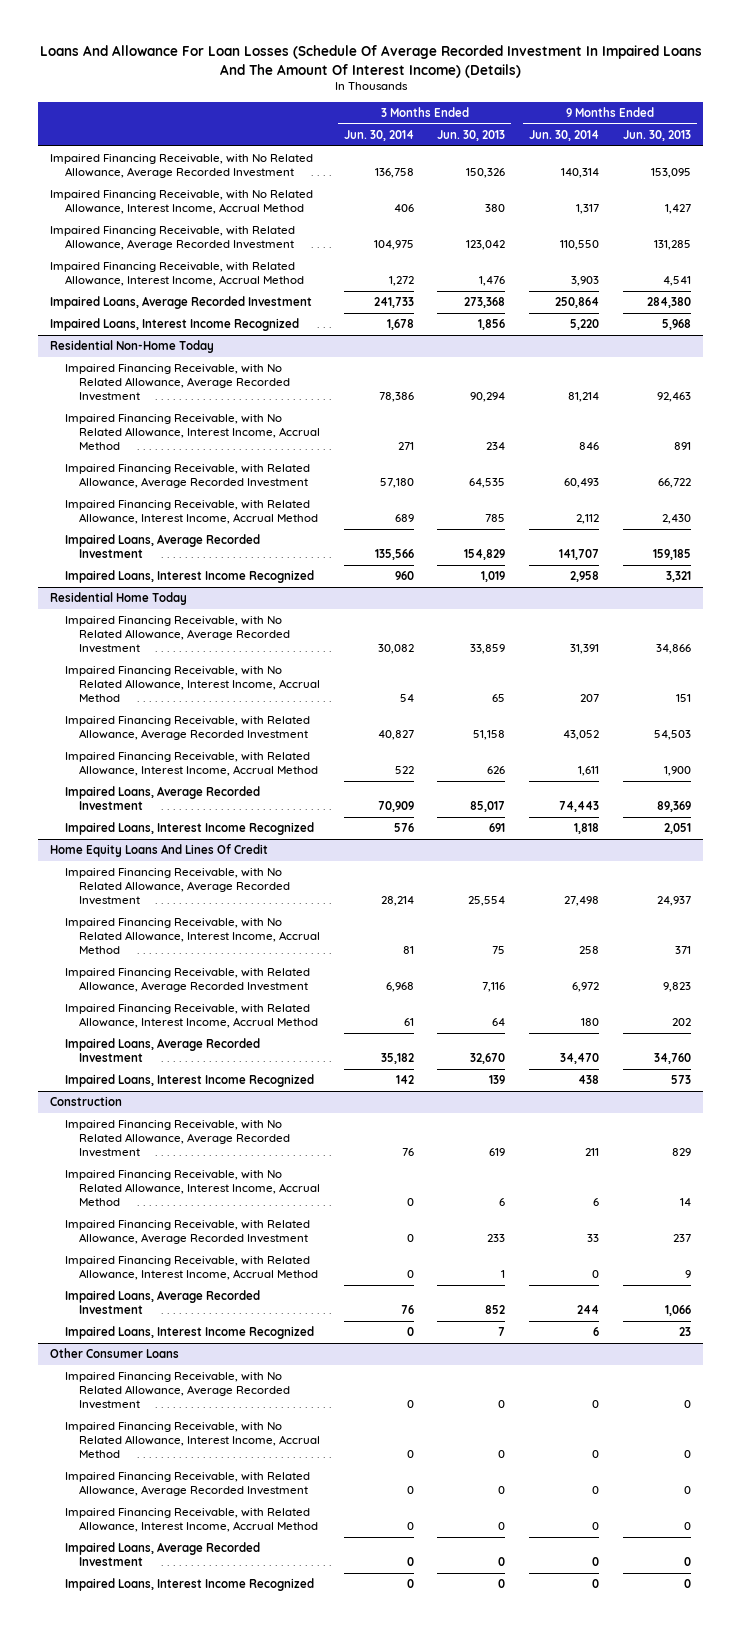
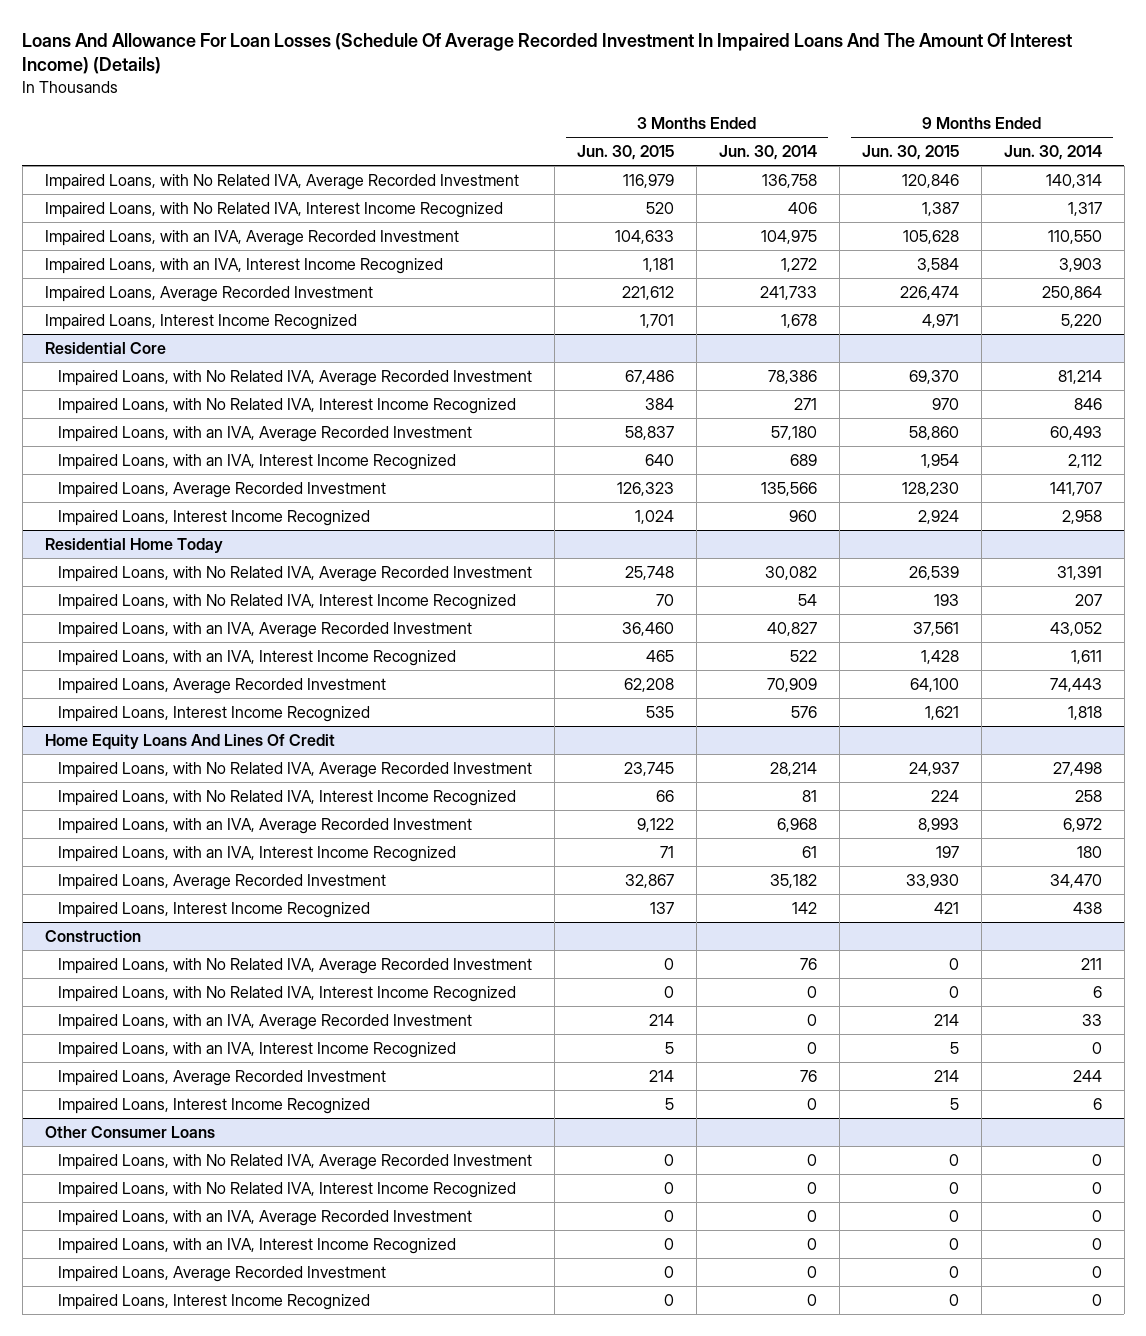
- | 3 Months Ended Jun. 30, 2014 | 3 Months Ended Jun. 30, 2013 | 9 Months Ended Jun. 30, 2014 | 9 Months Ended Jun. 30, 2013
+ | 3 Months Ended Jun. 30, 2015 | 3 Months Ended Jun. 30, 2014 | 9 Months Ended Jun. 30, 2015 | 9 Months Ended Jun. 30, 2014
- Impaired Financing Receivable, with No Related Allowance, Average Recorded Investment | 136,758 | 150,326 | 140,314 | 153,095
- Impaired Financing Receivable, with No Related Allowance, Interest Income, Accrual Method | 406 | 380 | 1,317 | 1,427
- Impaired Financing Receivable, with Related Allowance, Average Recorded Investment | 104,975 | 123,042 | 110,550 | 131,285
- Impaired Financing Receivable, with Related Allowance, Interest Income, Accrual Method | 1,272 | 1,476 | 3,903 | 4,541
+ Impaired Loans, with No Related IVA, Average Recorded Investment | 116,979 | 136,758 | 120,846 | 140,314
+ Impaired Loans, with No Related IVA, Interest Income Recognized | 520 | 406 | 1,387 | 1,317
+ Impaired Loans, with an IVA, Average Recorded Investment | 104,633 | 104,975 | 105,628 | 110,550
+ Impaired Loans, with an IVA, Interest Income Recognized | 1,181 | 1,272 | 3,584 | 3,903
- Residential Non-Home Today
- Impaired Financing Receivable, with No Related Allowance, Average Recorded Investment | 78,386 | 90,294 | 81,214 | 92,463
- Impaired Financing Receivable, with No Related Allowance, Interest Income, Accrual Method | 271 | 234 | 846 | 891
- Impaired Financing Receivable, with Related Allowance, Average Recorded Investment | 57,180 | 64,535 | 60,493 | 66,722
- Impaired Financing Receivable, with Related Allowance, Interest Income, Accrual Method | 689 | 785 | 2,112 | 2,430
+ Residential Core
+ Impaired Loans, with No Related IVA, Average Recorded Investment | 67,486 | 78,386 | 69,370 | 81,214
+ Impaired Loans, with No Related IVA, Interest Income Recognized | 384 | 271 | 970 | 846
+ Impaired Loans, with an IVA, Average Recorded Investment | 58,837 | 57,180 | 58,860 | 60,493
+ Impaired Loans, with an IVA, Interest Income Recognized | 640 | 689 | 1,954 | 2,112
@ Residential Home Today
- Impaired Financing Receivable, with No Related Allowance, Average Recorded Investment | 30,082 | 33,859 | 31,391 | 34,866
- Impaired Financing Receivable, with No Related Allowance, Interest Income, Accrual Method | 54 | 65 | 207 | 151
- Impaired Financing Receivable, with Related Allowance, Average Recorded Investment | 40,827 | 51,158 | 43,052 | 54,503
- Impaired Financing Receivable, with Related Allowance, Interest Income, Accrual Method | 522 | 626 | 1,611 | 1,900
+ Impaired Loans, with No Related IVA, Average Recorded Investment | 25,748 | 30,082 | 26,539 | 31,391
+ Impaired Loans, with No Related IVA, Interest Income Recognized | 70 | 54 | 193 | 207
+ Impaired Loans, with an IVA, Average Recorded Investment | 36,460 | 40,827 | 37,561 | 43,052
+ Impaired Loans, with an IVA, Interest Income Recognized | 465 | 522 | 1,428 | 1,611
@ Home Equity Loans And Lines Of Credit
- Impaired Financing Receivable, with No Related Allowance, Average Recorded Investment | 28,214 | 25,554 | 27,498 | 24,937
- Impaired Financing Receivable, with No Related Allowance, Interest Income, Accrual Method | 81 | 75 | 258 | 371
- Impaired Financing Receivable, with Related Allowance, Average Recorded Investment | 6,968 | 7,116 | 6,972 | 9,823
- Impaired Financing Receivable, with Related Allowance, Interest Income, Accrual Method | 61 | 64 | 180 | 202
+ Impaired Loans, with No Related IVA, Average Recorded Investment | 23,745 | 28,214 | 24,937 | 27,498
+ Impaired Loans, with No Related IVA, Interest Income Recognized | 66 | 81 | 224 | 258
+ Impaired Loans, with an IVA, Average Recorded Investment | 9,122 | 6,968 | 8,993 | 6,972
+ Impaired Loans, with an IVA, Interest Income Recognized | 71 | 61 | 197 | 180
@ Construction
- Impaired Financing Receivable, with No Related Allowance, Average Recorded Investment | 76 | 619 | 211 | 829
- Impaired Financing Receivable, with No Related Allowance, Interest Income, Accrual Method | 0 | 6 | 6 | 14
- Impaired Financing Receivable, with Related Allowance, Average Recorded Investment | 0 | 233 | 33 | 237
- Impaired Financing Receivable, with Related Allowance, Interest Income, Accrual Method | 0 | 1 | 0 | 9
+ Impaired Loans, with No Related IVA, Average Recorded Investment | 0 | 76 | 0 | 211
+ Impaired Loans, with No Related IVA, Interest Income Recognized | 0 | 0 | 0 | 6
+ Impaired Loans, with an IVA, Average Recorded Investment | 214 | 0 | 214 | 33
+ Impaired Loans, with an IVA, Interest Income Recognized | 5 | 0 | 5 | 0
@ Other Consumer Loans
- Impaired Financing Receivable, with No Related Allowance, Average Recorded Investment | 0 | 0 | 0 | 0
- Impaired Financing Receivable, with No Related Allowance, Interest Income, Accrual Method | 0 | 0 | 0 | 0
- Impaired Financing Receivable, with Related Allowance, Average Recorded Investment | 0 | 0 | 0 | 0
- Impaired Financing Receivable, with Related Allowance, Interest Income, Accrual Method | 0 | 0 | 0 | 0
+ Impaired Loans, with No Related IVA, Average Recorded Investment | 0 | 0 | 0 | 0
+ Impaired Loans, with No Related IVA, Interest Income Recognized | 0 | 0 | 0 | 0
+ Impaired Loans, with an IVA, Average Recorded Investment | 0 | 0 | 0 | 0
+ Impaired Loans, with an IVA, Interest Income Recognized | 0 | 0 | 0 | 0

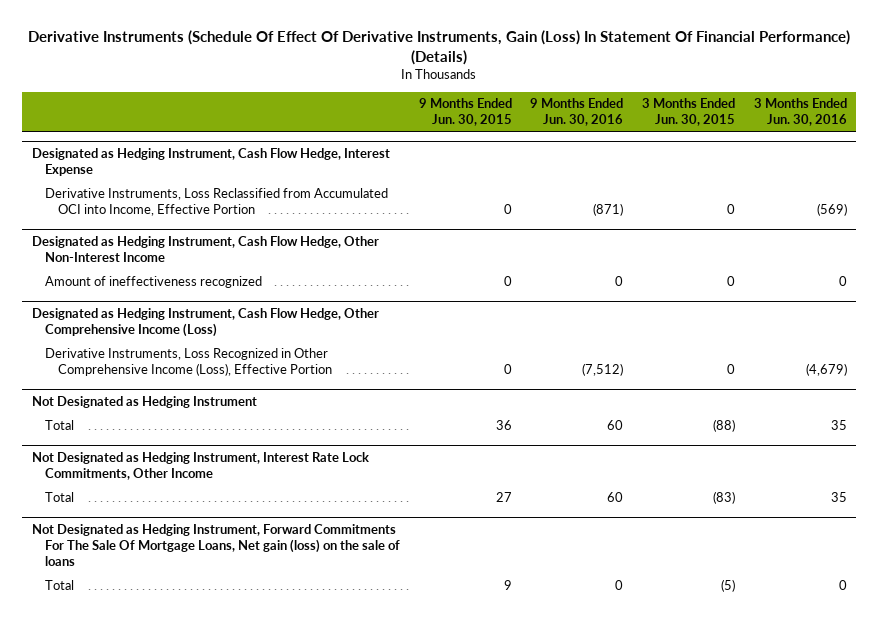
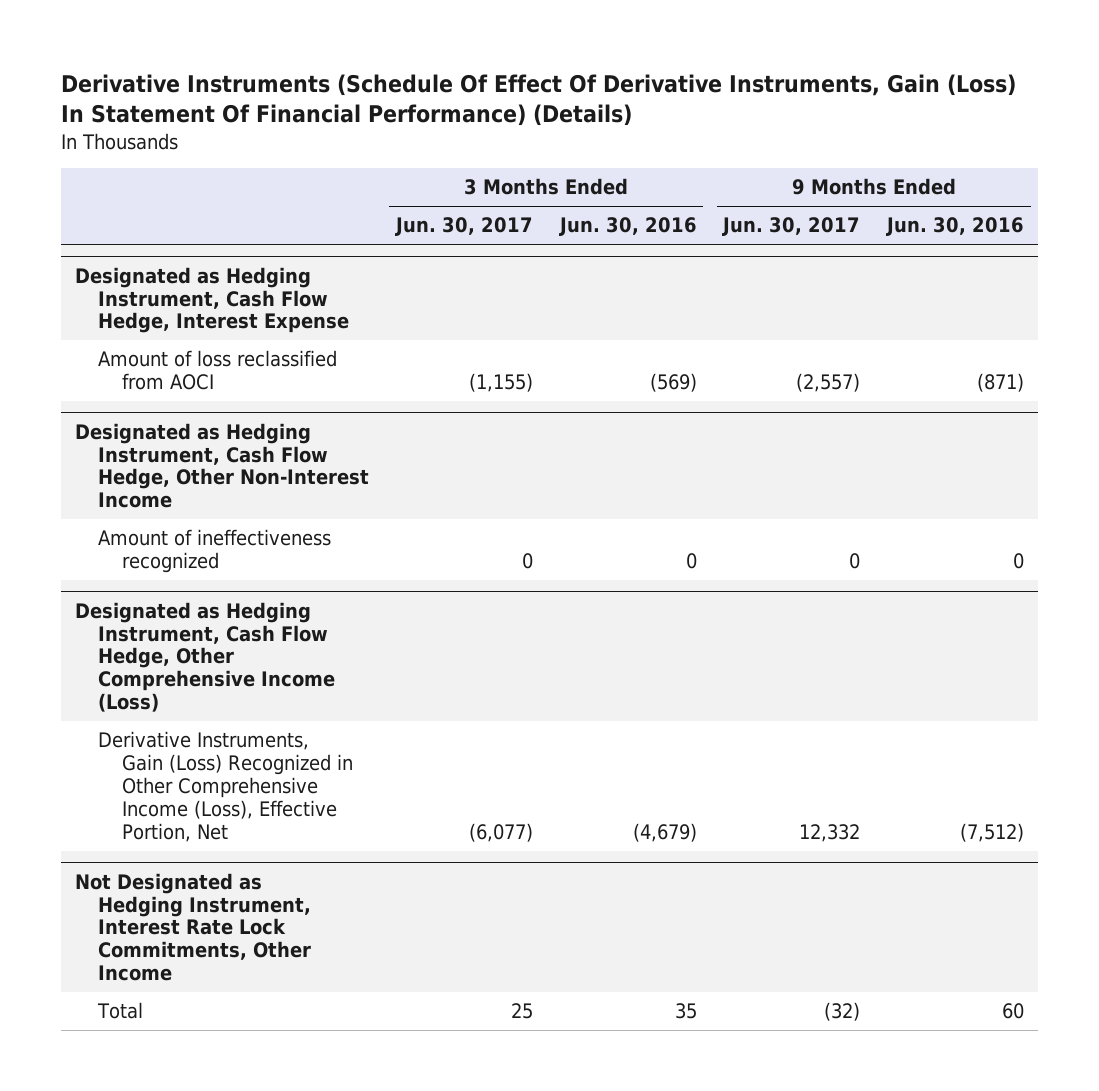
- | 9 Months Ended Jun. 30, 2015 | 9 Months Ended Jun. 30, 2016 | 3 Months Ended Jun. 30, 2015 | 3 Months Ended Jun. 30, 2016
+ | 3 Months Ended Jun. 30, 2017 | 3 Months Ended Jun. 30, 2016 | 9 Months Ended Jun. 30, 2017 | 9 Months Ended Jun. 30, 2016
@ Designated as Hedging Instrument, Cash Flow Hedge, Interest Expense
- Derivative Instruments, Loss Reclassified from Accumulated OCI into Income, Effective Portion | 0 | (871) | 0 | (569)
+ Amount of loss reclassified from AOCI | (1,155) | (569) | (2,557) | (871)
@ Designated as Hedging Instrument, Cash Flow Hedge, Other Comprehensive Income (Loss)
- Derivative Instruments, Loss Recognized in Other Comprehensive Income (Loss), Effective Portion | 0 | (7,512) | 0 | (4,679)
- Not Designated as Hedging Instrument
- Total | 36 | 60 | (88) | 35
@ Designated as Hedging Instrument, Cash Flow Hedge, Other Comprehensive Income (Loss)
+ Derivative Instruments, Gain (Loss) Recognized in Other Comprehensive Income (Loss), Effective Portion, Net | (6,077) | (4,679) | 12,332 | (7,512)
- Not Designated as Hedging Instrument, Forward Commitments For The Sale Of Mortgage Loans, Net gain (loss) on the sale of loans
- Total | 9 | 0 | (5) | 0

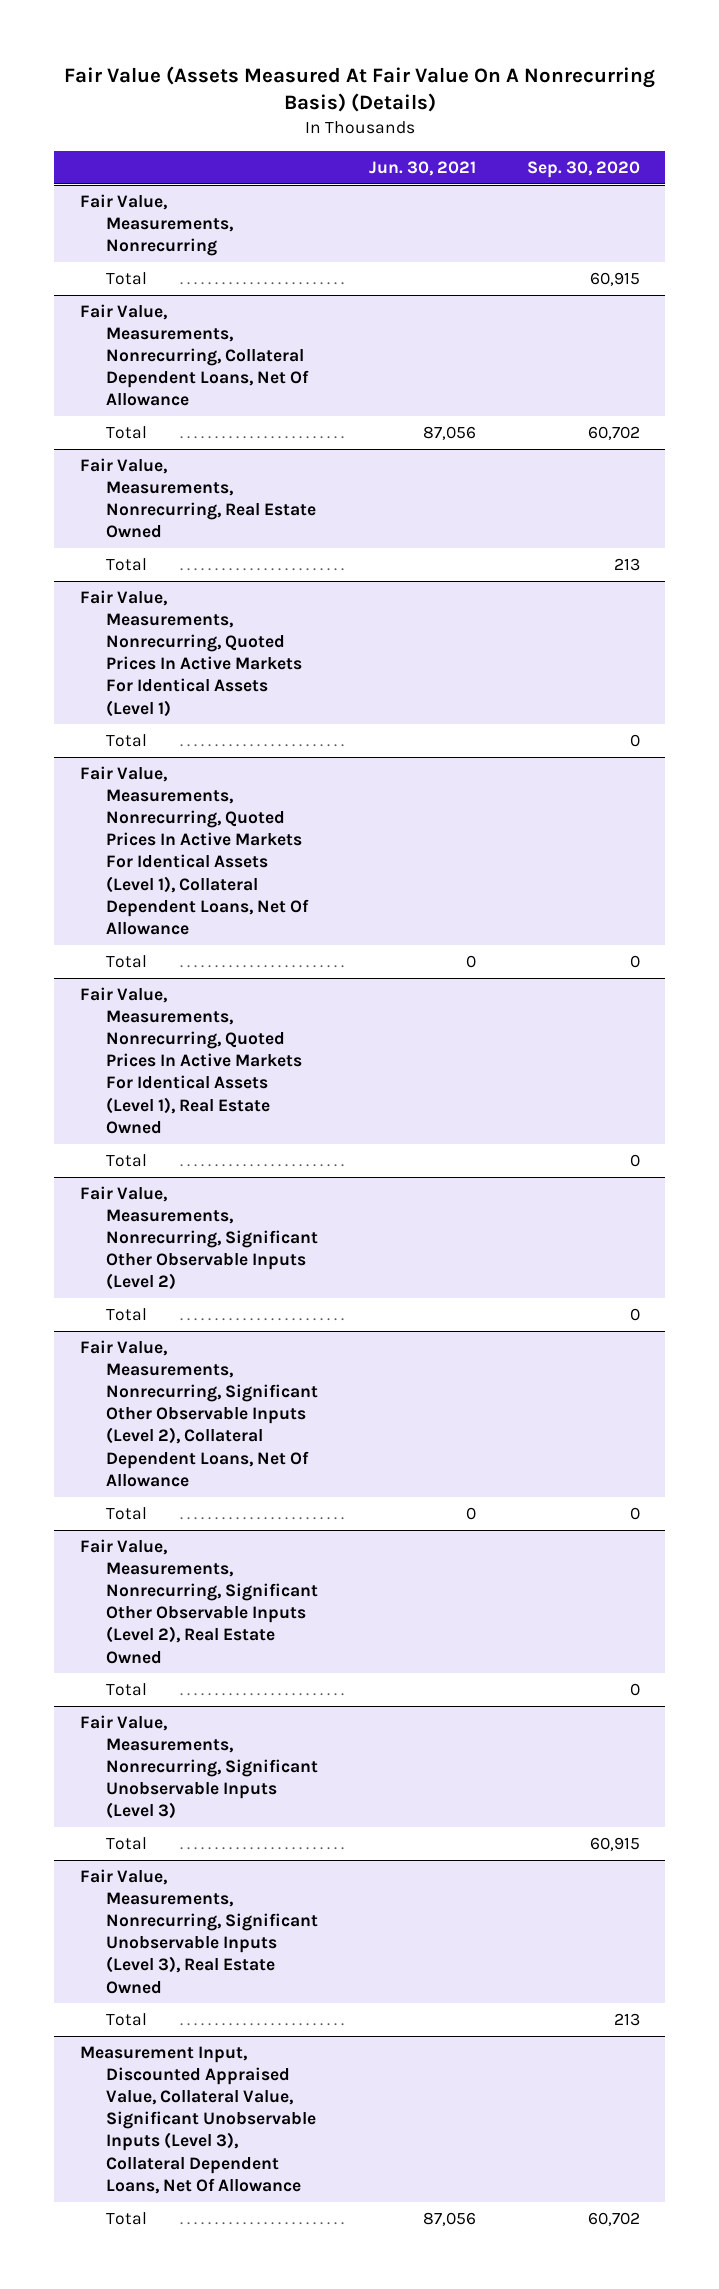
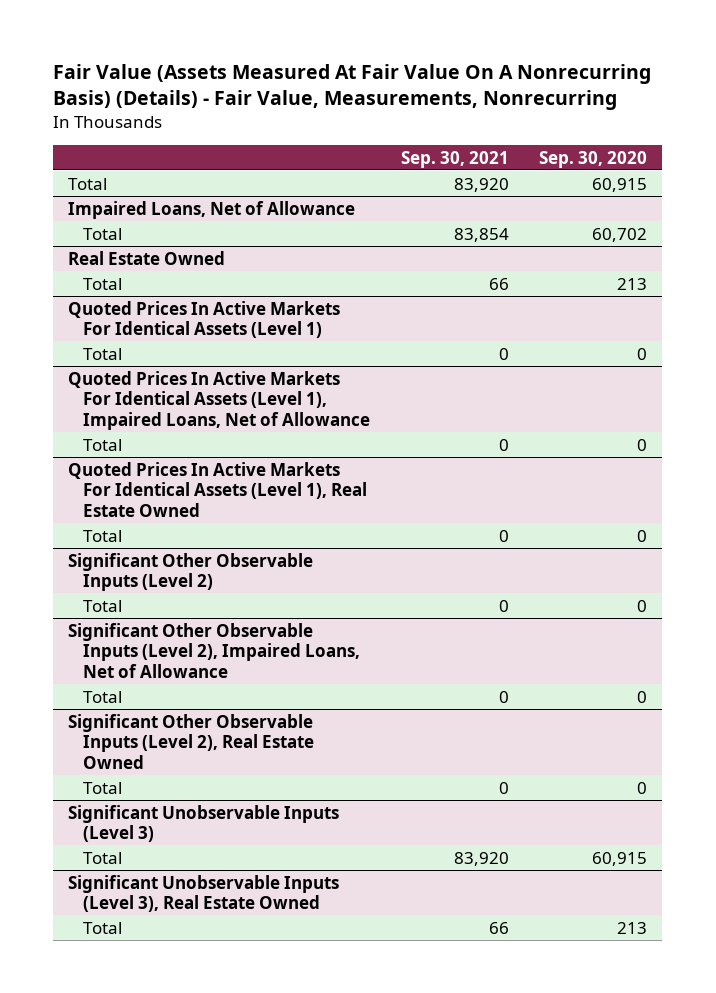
- Fair Value (Assets Measured At Fair Value On A Nonrecurring Basis) (Details)
+ Fair Value (Assets Measured At Fair Value On A Nonrecurring Basis) (Details) - Fair Value, Measurements, Nonrecurring
- | Jun. 30, 2021 | Sep. 30, 2020
+ | Sep. 30, 2021 | Sep. 30, 2020
- Fair Value, Measurements, Nonrecurring
- Fair Value, Measurements, Nonrecurring, Collateral Dependent Loans, Net Of Allowance
+ Impaired Loans, Net of Allowance
- Fair Value, Measurements, Nonrecurring, Real Estate Owned
+ Real Estate Owned
- Fair Value, Measurements, Nonrecurring, Quoted Prices In Active Markets For Identical Assets (Level 1)
+ Quoted Prices In Active Markets For Identical Assets (Level 1)
- Fair Value, Measurements, Nonrecurring, Quoted Prices In Active Markets For Identical Assets (Level 1), Collateral Dependent Loans, Net Of Allowance
+ Quoted Prices In Active Markets For Identical Assets (Level 1), Impaired Loans, Net of Allowance
- Fair Value, Measurements, Nonrecurring, Quoted Prices In Active Markets For Identical Assets (Level 1), Real Estate Owned
+ Quoted Prices In Active Markets For Identical Assets (Level 1), Real Estate Owned
- Fair Value, Measurements, Nonrecurring, Significant Other Observable Inputs (Level 2)
+ Significant Other Observable Inputs (Level 2)
- Fair Value, Measurements, Nonrecurring, Significant Other Observable Inputs (Level 2), Collateral Dependent Loans, Net Of Allowance
+ Significant Other Observable Inputs (Level 2), Impaired Loans, Net of Allowance
- Fair Value, Measurements, Nonrecurring, Significant Other Observable Inputs (Level 2), Real Estate Owned
+ Significant Other Observable Inputs (Level 2), Real Estate Owned
- Fair Value, Measurements, Nonrecurring, Significant Unobservable Inputs (Level 3)
+ Significant Unobservable Inputs (Level 3)
- Fair Value, Measurements, Nonrecurring, Significant Unobservable Inputs (Level 3), Real Estate Owned
+ Significant Unobservable Inputs (Level 3), Real Estate Owned
- Measurement Input, Discounted Appraised Value, Collateral Value, Significant Unobservable Inputs (Level 3), Collateral Dependent Loans, Net Of Allowance
- Total | 87,056 | 60,702

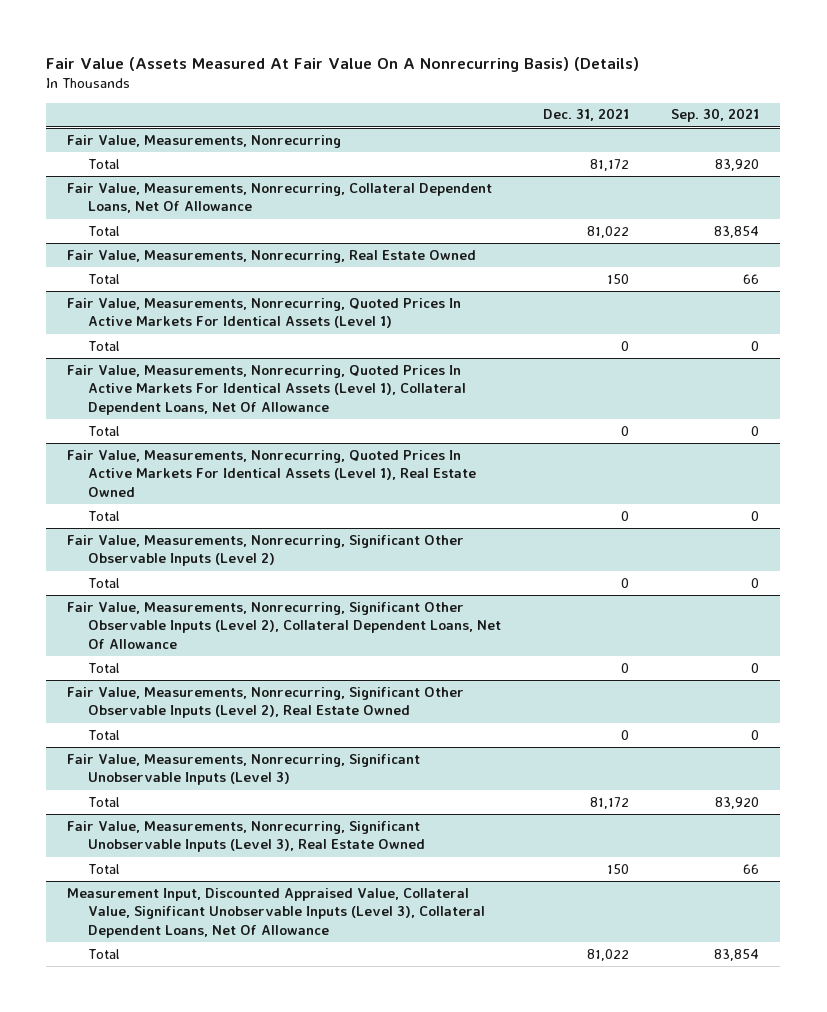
- Fair Value (Assets Measured At Fair Value On A Nonrecurring Basis) (Details) - Fair Value, Measurements, Nonrecurring
+ Fair Value (Assets Measured At Fair Value On A Nonrecurring Basis) (Details)
- | Sep. 30, 2021 | Sep. 30, 2020
+ | Dec. 31, 2021 | Sep. 30, 2021
+ Fair Value, Measurements, Nonrecurring
- Impaired Loans, Net of Allowance
+ Fair Value, Measurements, Nonrecurring, Collateral Dependent Loans, Net Of Allowance
- Real Estate Owned
+ Fair Value, Measurements, Nonrecurring, Real Estate Owned
- Quoted Prices In Active Markets For Identical Assets (Level 1)
+ Fair Value, Measurements, Nonrecurring, Quoted Prices In Active Markets For Identical Assets (Level 1)
- Quoted Prices In Active Markets For Identical Assets (Level 1), Impaired Loans, Net of Allowance
+ Fair Value, Measurements, Nonrecurring, Quoted Prices In Active Markets For Identical Assets (Level 1), Collateral Dependent Loans, Net Of Allowance
- Quoted Prices In Active Markets For Identical Assets (Level 1), Real Estate Owned
+ Fair Value, Measurements, Nonrecurring, Quoted Prices In Active Markets For Identical Assets (Level 1), Real Estate Owned
- Significant Other Observable Inputs (Level 2)
+ Fair Value, Measurements, Nonrecurring, Significant Other Observable Inputs (Level 2)
- Significant Other Observable Inputs (Level 2), Impaired Loans, Net of Allowance
+ Fair Value, Measurements, Nonrecurring, Significant Other Observable Inputs (Level 2), Collateral Dependent Loans, Net Of Allowance
- Significant Other Observable Inputs (Level 2), Real Estate Owned
+ Fair Value, Measurements, Nonrecurring, Significant Other Observable Inputs (Level 2), Real Estate Owned
- Significant Unobservable Inputs (Level 3)
+ Fair Value, Measurements, Nonrecurring, Significant Unobservable Inputs (Level 3)
- Significant Unobservable Inputs (Level 3), Real Estate Owned
+ Fair Value, Measurements, Nonrecurring, Significant Unobservable Inputs (Level 3), Real Estate Owned
+ Measurement Input, Discounted Appraised Value, Collateral Value, Significant Unobservable Inputs (Level 3), Collateral Dependent Loans, Net Of Allowance
+ Total | 81,022 | 83,854

